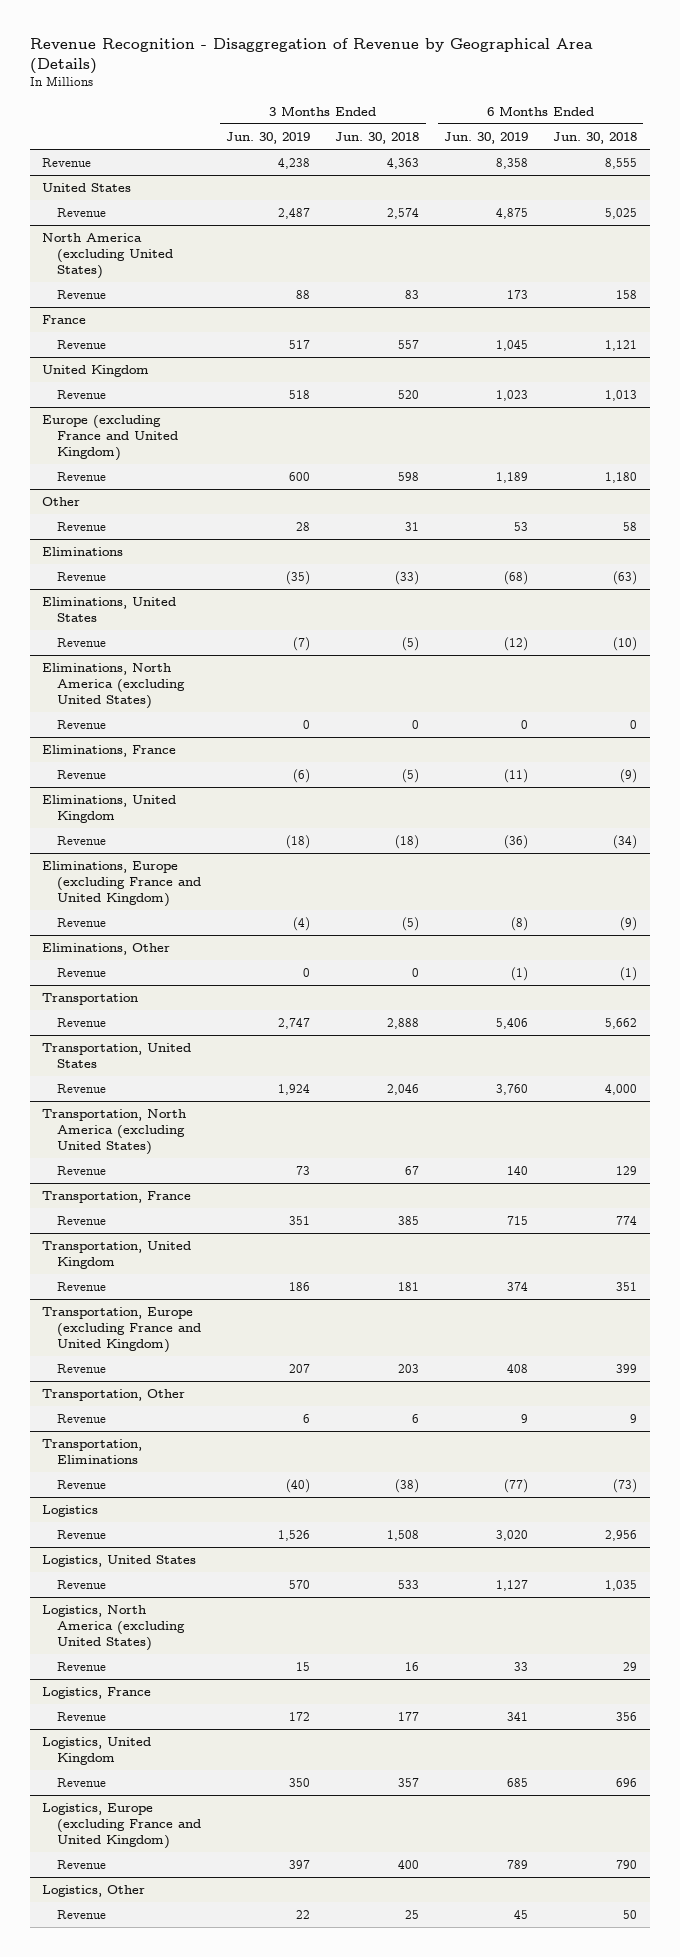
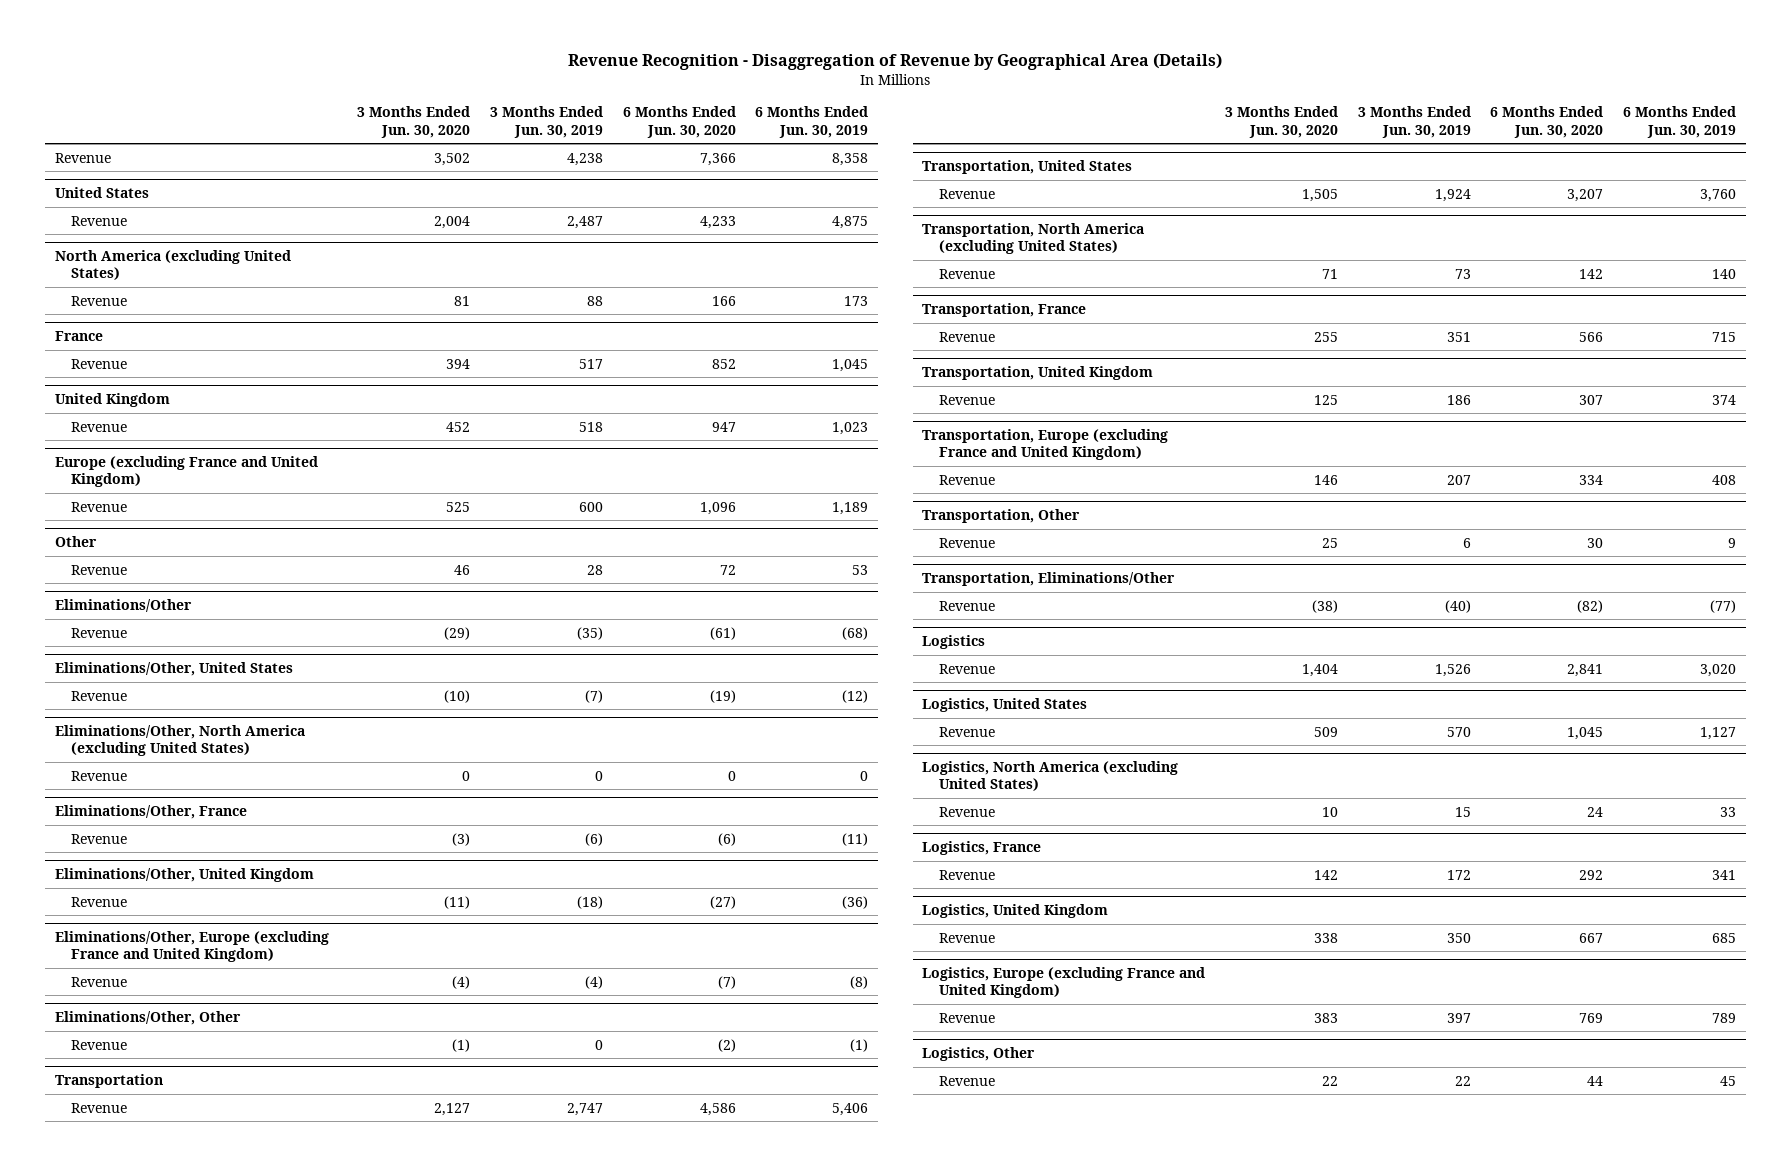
- | 3 Months Ended Jun. 30, 2019 | 3 Months Ended Jun. 30, 2018 | 6 Months Ended Jun. 30, 2019 | 6 Months Ended Jun. 30, 2018
+ | 3 Months Ended Jun. 30, 2020 | 3 Months Ended Jun. 30, 2019 | 6 Months Ended Jun. 30, 2020 | 6 Months Ended Jun. 30, 2019
- Eliminations
+ Eliminations/Other
- Eliminations, United States
+ Eliminations/Other, United States
- Eliminations, North America (excluding United States)
+ Eliminations/Other, North America (excluding United States)
- Eliminations, France
+ Eliminations/Other, France
- Eliminations, United Kingdom
+ Eliminations/Other, United Kingdom
- Eliminations, Europe (excluding France and United Kingdom)
+ Eliminations/Other, Europe (excluding France and United Kingdom)
- Eliminations, Other
+ Eliminations/Other, Other
- Transportation, Eliminations
+ Transportation, Eliminations/Other

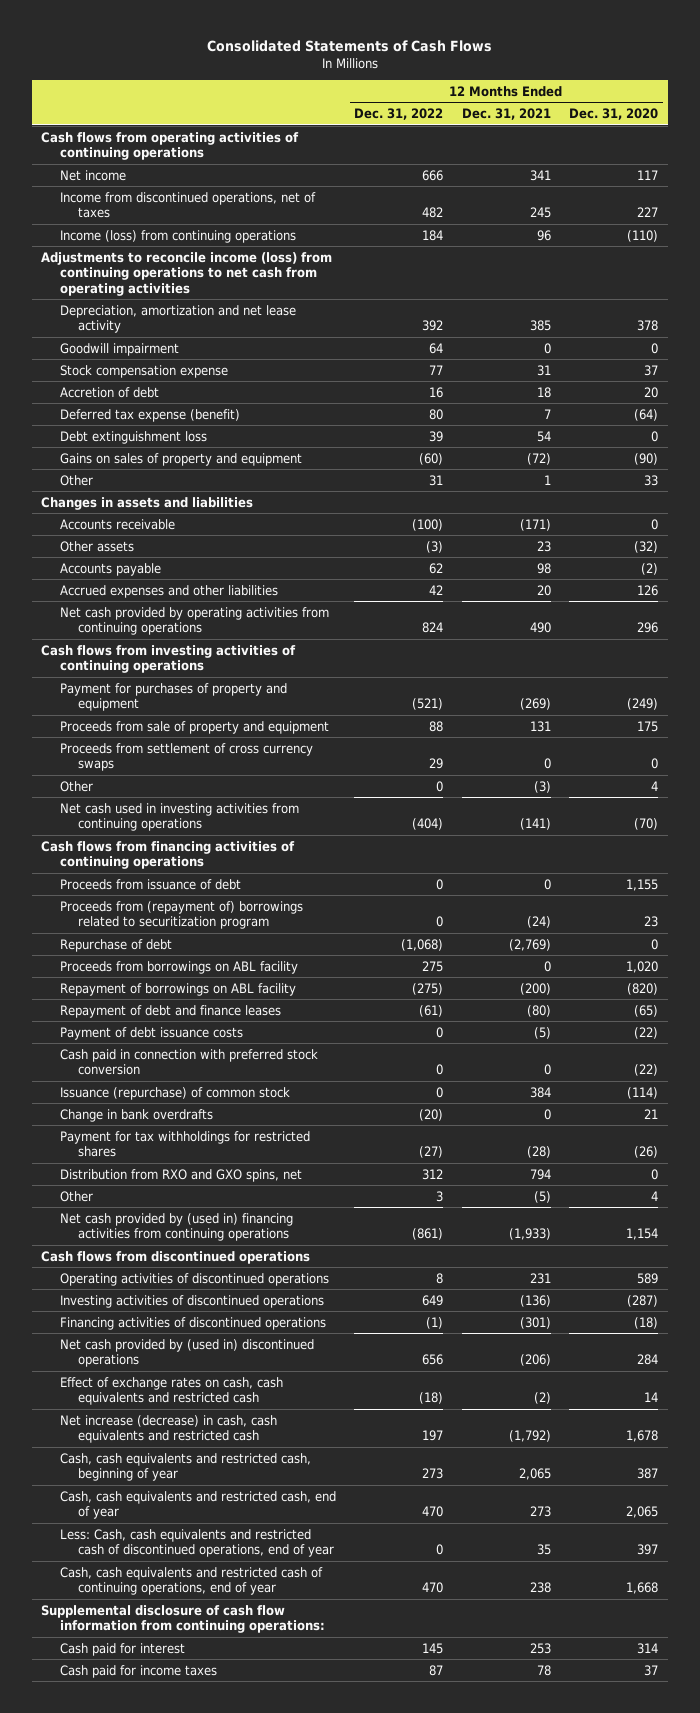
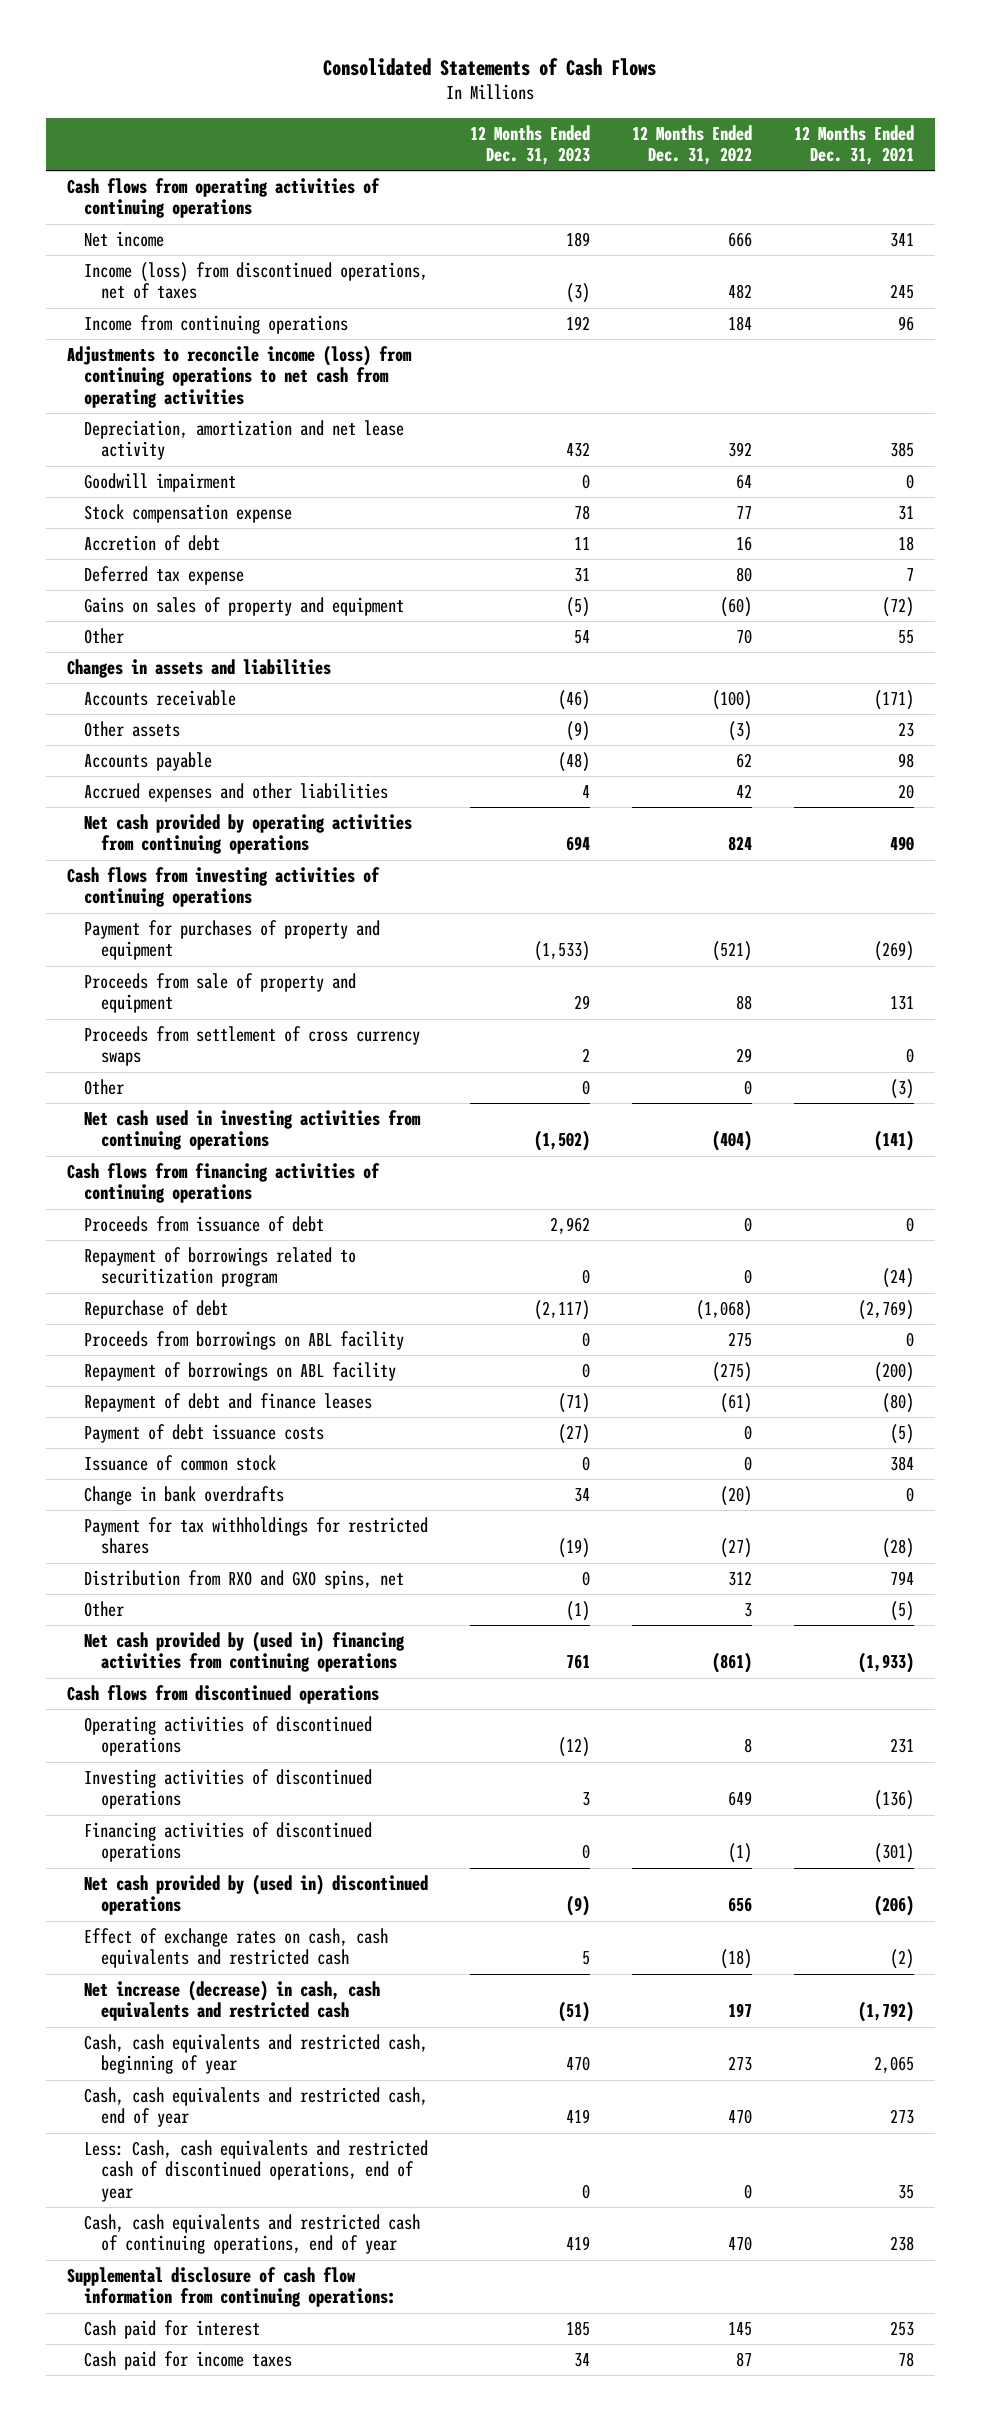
- | 12 Months Ended Dec. 31, 2022 | 12 Months Ended Dec. 31, 2021 | 12 Months Ended Dec. 31, 2020
+ | 12 Months Ended Dec. 31, 2023 | 12 Months Ended Dec. 31, 2022 | 12 Months Ended Dec. 31, 2021
- Income from discontinued operations, net of taxes | 482 | 245 | 227
- Income (loss) from continuing operations | 184 | 96 | (110)
+ Income (loss) from discontinued operations, net of taxes | (3) | 482 | 245
+ Income from continuing operations | 192 | 184 | 96
- Deferred tax expense (benefit) | 80 | 7 | (64)
- Debt extinguishment loss | 39 | 54 | 0
+ Deferred tax expense | 31 | 80 | 7
- Other | 31 | 1 | 33
+ Other | 54 | 70 | 55
- Proceeds from (repayment of) borrowings related to securitization program | 0 | (24) | 23
+ Repayment of borrowings related to securitization program | 0 | 0 | (24)
- Cash paid in connection with preferred stock conversion | 0 | 0 | (22)
- Issuance (repurchase) of common stock | 0 | 384 | (114)
+ Issuance of common stock | 0 | 0 | 384

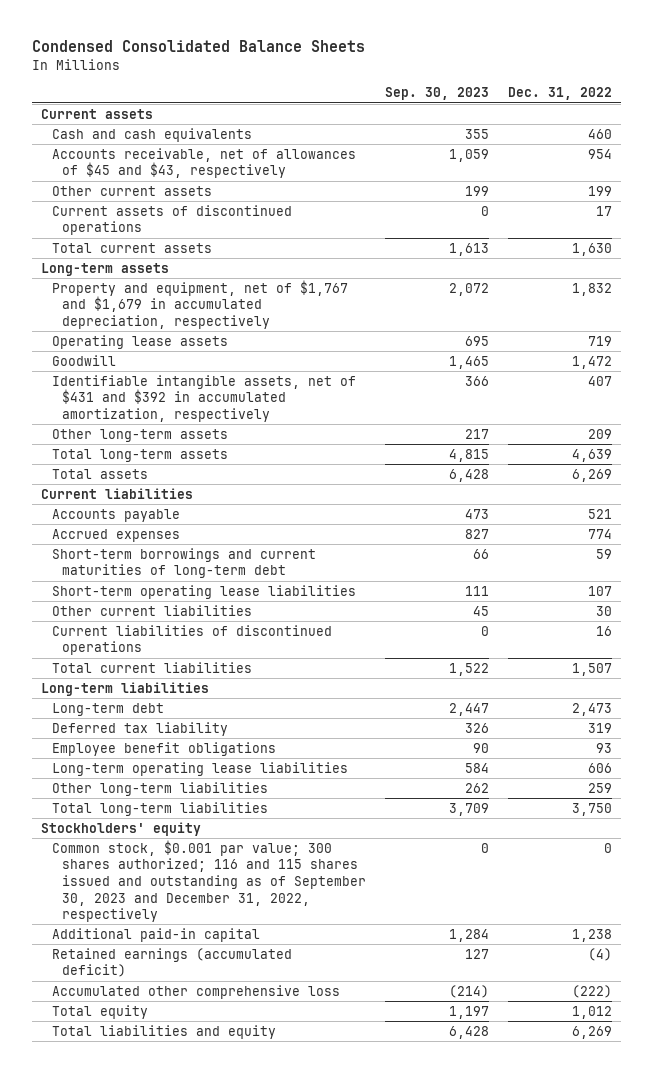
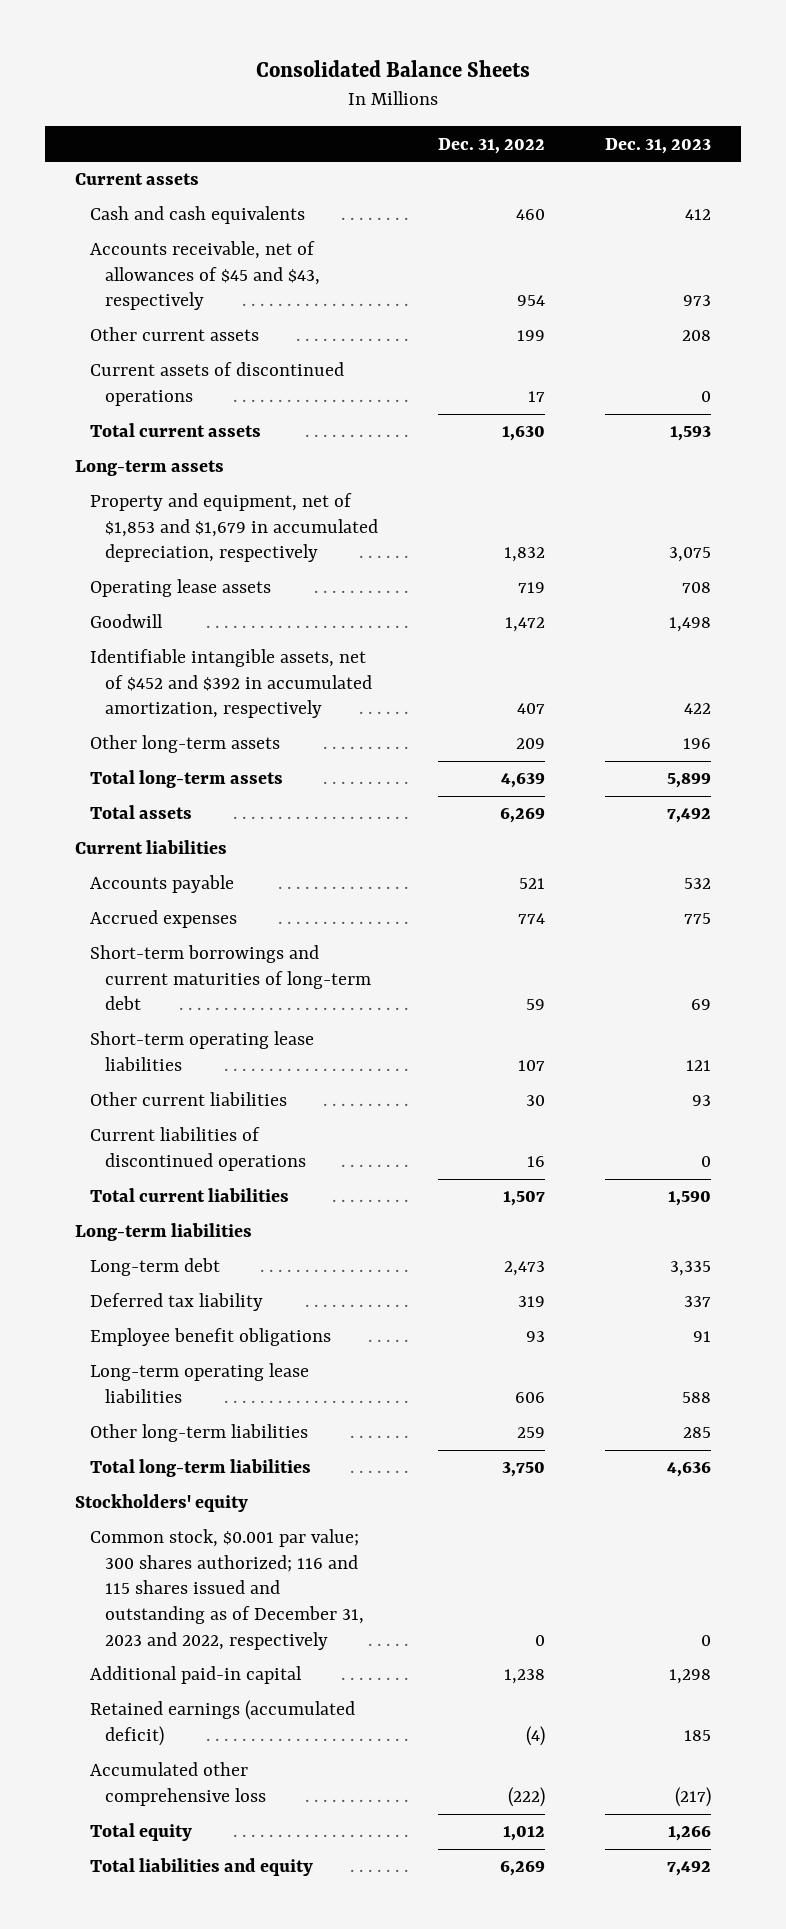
- Condensed Consolidated Balance Sheets
+ Consolidated Balance Sheets
- | Sep. 30, 2023 | Dec. 31, 2022
+ | Dec. 31, 2022 | Dec. 31, 2023
- Property and equipment, net of $1,767 and $1,679 in accumulated depreciation, respectively | 2,072 | 1,832
+ Property and equipment, net of $1,853 and $1,679 in accumulated depreciation, respectively | 1,832 | 3,075
- Identifiable intangible assets, net of $431 and $392 in accumulated amortization, respectively | 366 | 407
+ Identifiable intangible assets, net of $452 and $392 in accumulated amortization, respectively | 407 | 422
- Common stock, $0.001 par value; 300 shares authorized; 116 and 115 shares issued and outstanding as of September 30, 2023 and December 31, 2022, respectively | 0 | 0
+ Common stock, $0.001 par value; 300 shares authorized; 116 and 115 shares issued and outstanding as of December 31, 2023 and 2022, respectively | 0 | 0

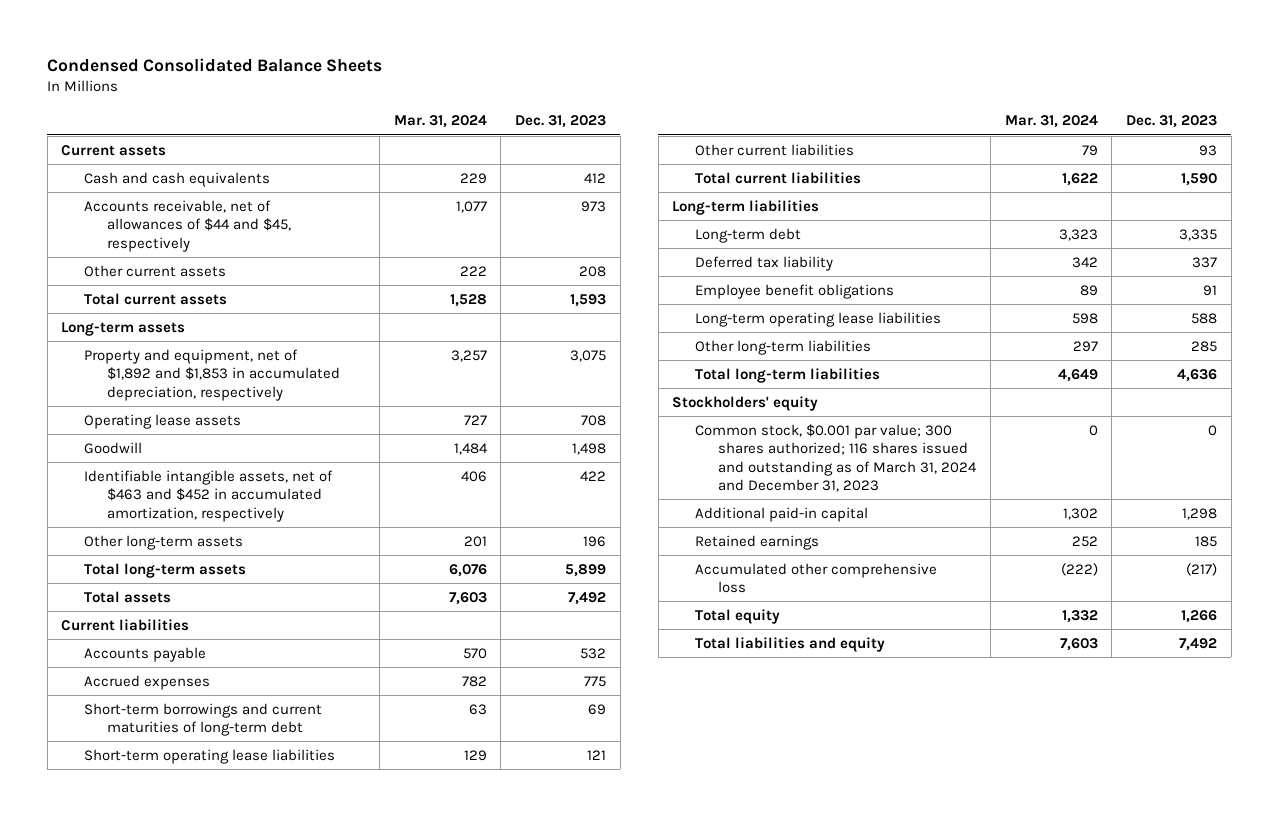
- Consolidated Balance Sheets
+ Condensed Consolidated Balance Sheets
- | Dec. 31, 2022 | Dec. 31, 2023
+ | Mar. 31, 2024 | Dec. 31, 2023
- Accounts receivable, net of allowances of $45 and $43, respectively | 954 | 973
+ Accounts receivable, net of allowances of $44 and $45, respectively | 1,077 | 973
- Current assets of discontinued operations | 17 | 0
- Property and equipment, net of $1,853 and $1,679 in accumulated depreciation, respectively | 1,832 | 3,075
+ Property and equipment, net of $1,892 and $1,853 in accumulated depreciation, respectively | 3,257 | 3,075
- Identifiable intangible assets, net of $452 and $392 in accumulated amortization, respectively | 407 | 422
+ Identifiable intangible assets, net of $463 and $452 in accumulated amortization, respectively | 406 | 422
- Current liabilities of discontinued operations | 16 | 0
- Common stock, $0.001 par value; 300 shares authorized; 116 and 115 shares issued and outstanding as of December 31, 2023 and 2022, respectively | 0 | 0
+ Common stock, $0.001 par value; 300 shares authorized; 116 shares issued and outstanding as of March 31, 2024 and December 31, 2023 | 0 | 0
- Retained earnings (accumulated deficit) | (4) | 185
+ Retained earnings | 252 | 185

